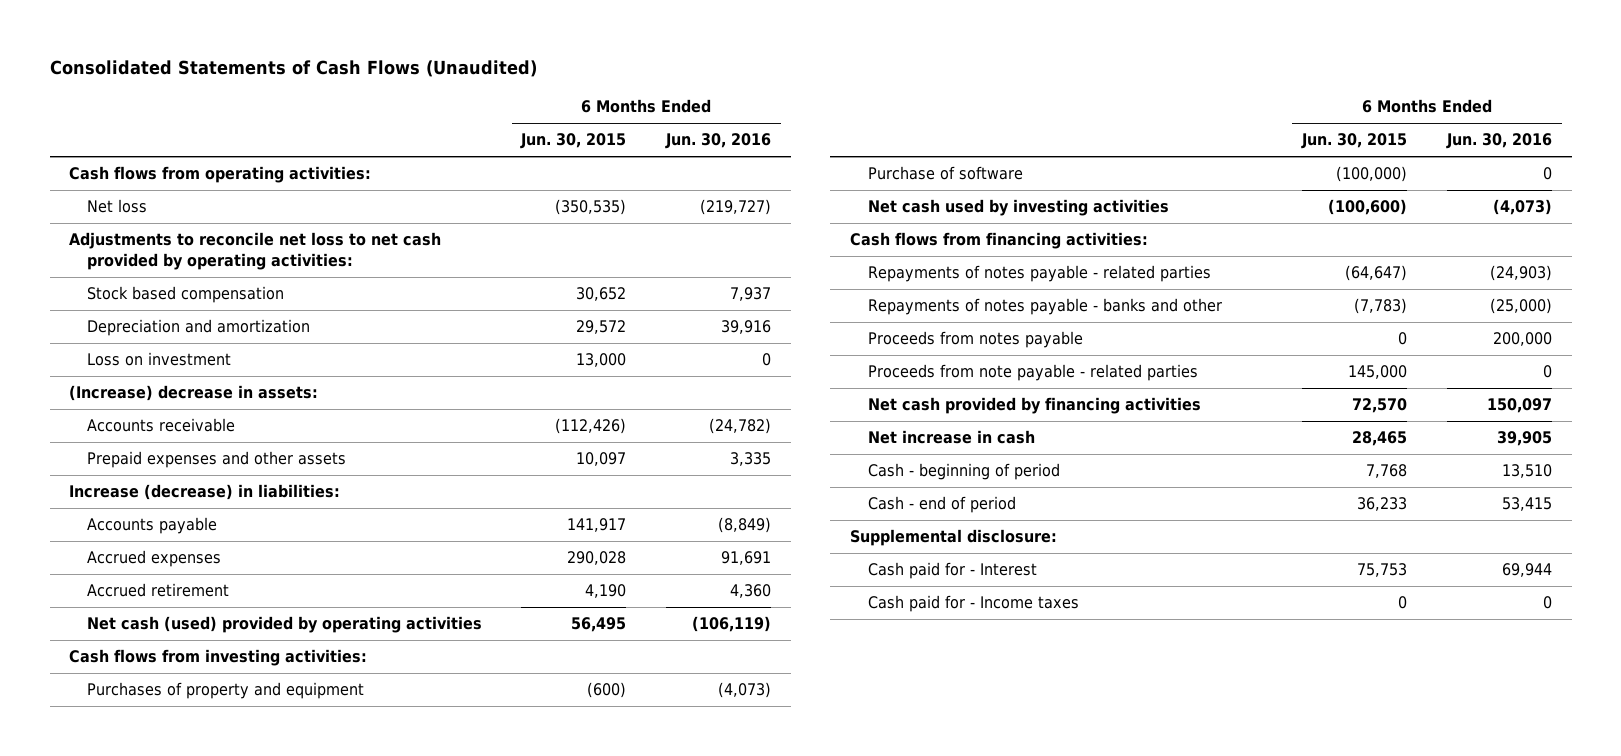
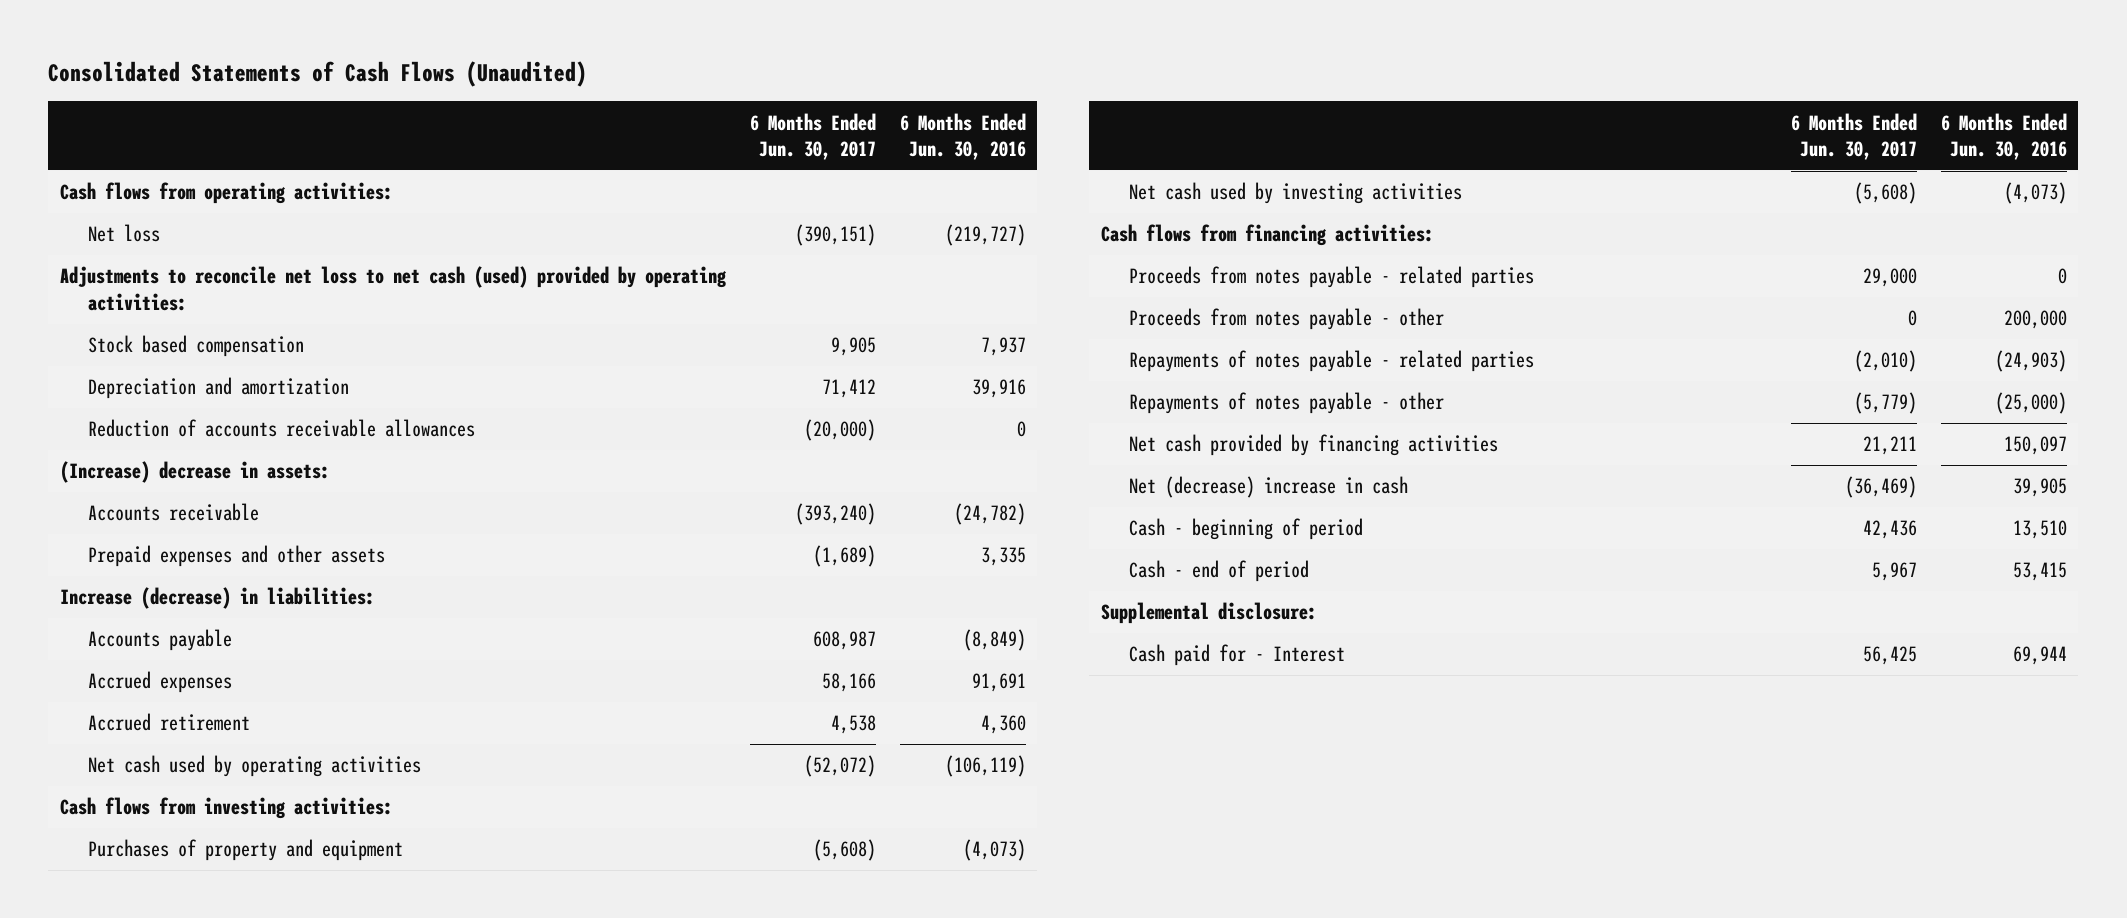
- | 6 Months Ended Jun. 30, 2015 | 6 Months Ended Jun. 30, 2016
+ | 6 Months Ended Jun. 30, 2017 | 6 Months Ended Jun. 30, 2016
- Adjustments to reconcile net loss to net cash provided by operating activities:
+ Adjustments to reconcile net loss to net cash (used) provided by operating activities:
- Loss on investment | 13,000 | 0
+ Reduction of accounts receivable allowances | (20,000) | 0
- Net cash (used) provided by operating activities | 56,495 | (106,119)
+ Net cash used by operating activities | (52,072) | (106,119)
- Purchase of software | (100,000) | 0
+ Proceeds from notes payable - related parties | 29,000 | 0
+ Proceeds from notes payable - other | 0 | 200,000
- Repayments of notes payable - banks and other | (7,783) | (25,000)
- Proceeds from notes payable | 0 | 200,000
- Proceeds from note payable - related parties | 145,000 | 0
+ Repayments of notes payable - other | (5,779) | (25,000)
- Net increase in cash | 28,465 | 39,905
+ Net (decrease) increase in cash | (36,469) | 39,905
- Cash paid for - Income taxes | 0 | 0

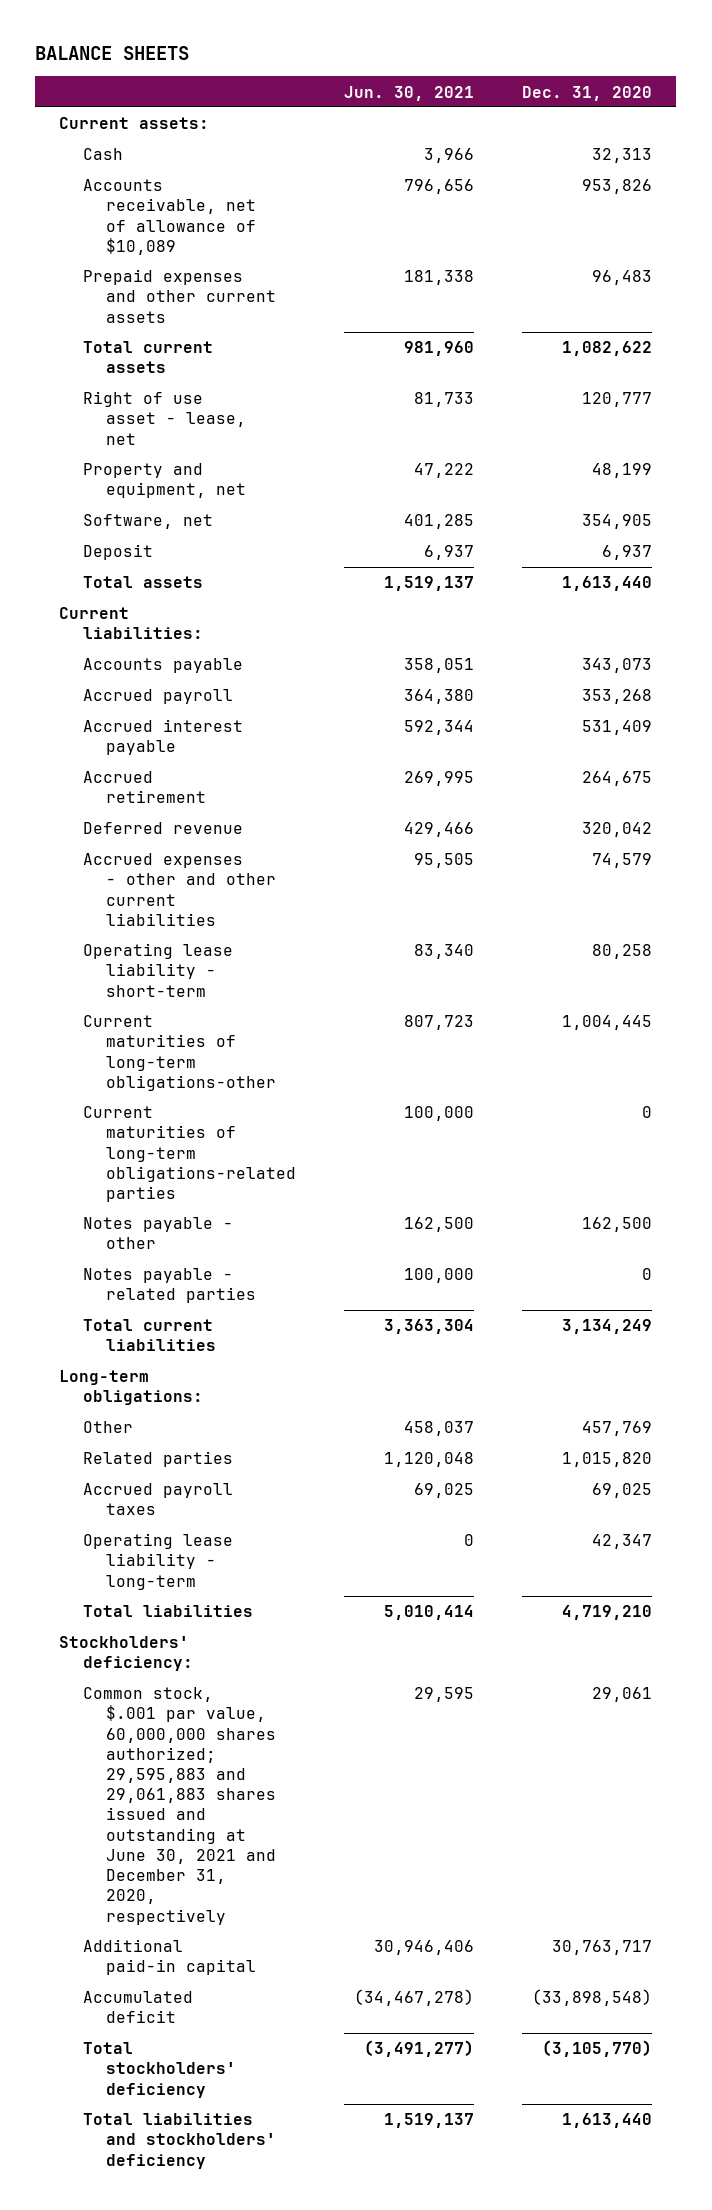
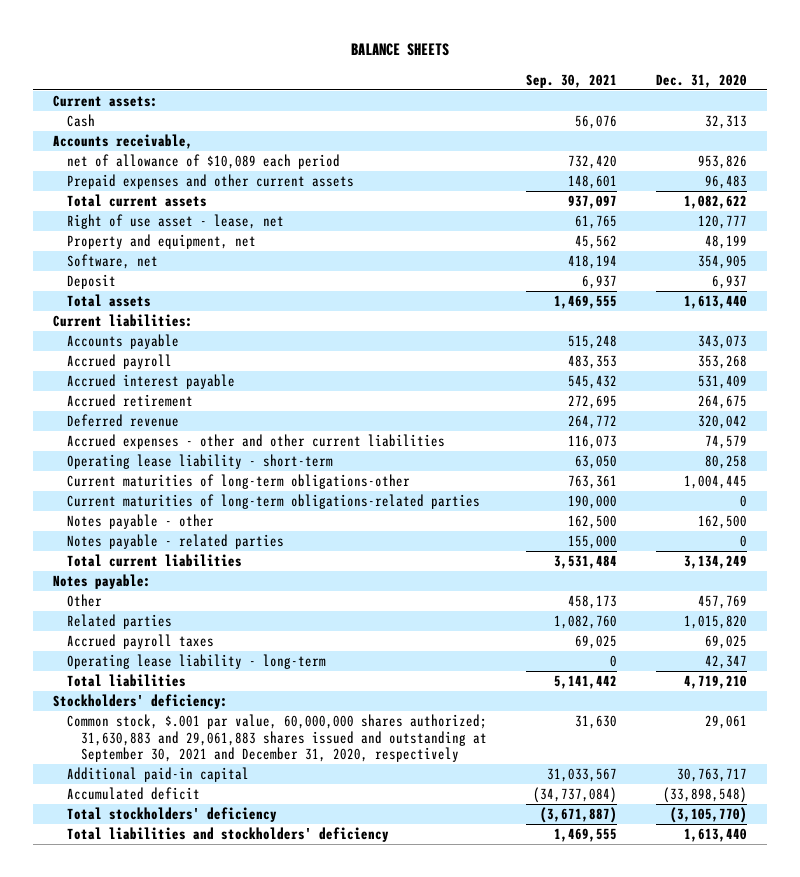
- | Jun. 30, 2021 | Dec. 31, 2020
+ | Sep. 30, 2021 | Dec. 31, 2020
- Accounts receivable, net of allowance of $10,089 | 796,656 | 953,826
+ Accounts receivable,
+ net of allowance of $10,089 each period | 732,420 | 953,826
- Long-term obligations:
+ Notes payable:
- Common stock, $.001 par value, 60,000,000 shares authorized; 29,595,883 and 29,061,883 shares issued and outstanding at June 30, 2021 and December 31, 2020, respectively | 29,595 | 29,061
+ Common stock, $.001 par value, 60,000,000 shares authorized; 31,630,883 and 29,061,883 shares issued and outstanding at September 30, 2021 and December 31, 2020, respectively | 31,630 | 29,061

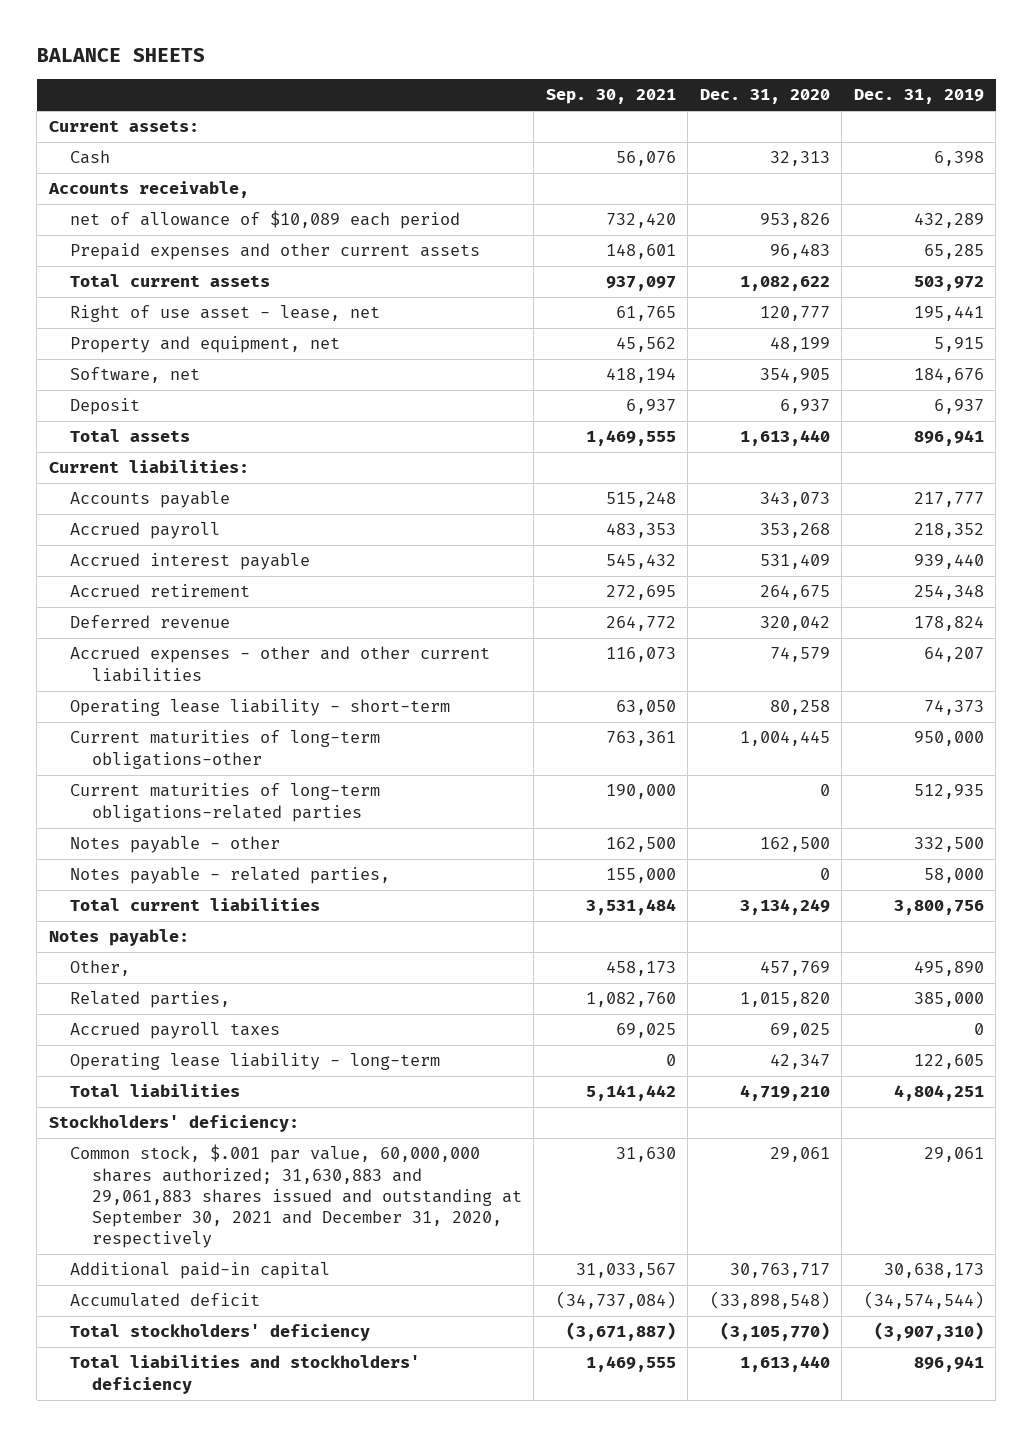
- | Sep. 30, 2021 | Dec. 31, 2020
+ | Sep. 30, 2021 | Dec. 31, 2020 | Dec. 31, 2019
- Notes payable - related parties | 155,000 | 0
+ Notes payable - related parties, | 155,000 | 0 | 58,000
- Other | 458,173 | 457,769
- Related parties | 1,082,760 | 1,015,820
+ Other, | 458,173 | 457,769 | 495,890
+ Related parties, | 1,082,760 | 1,015,820 | 385,000

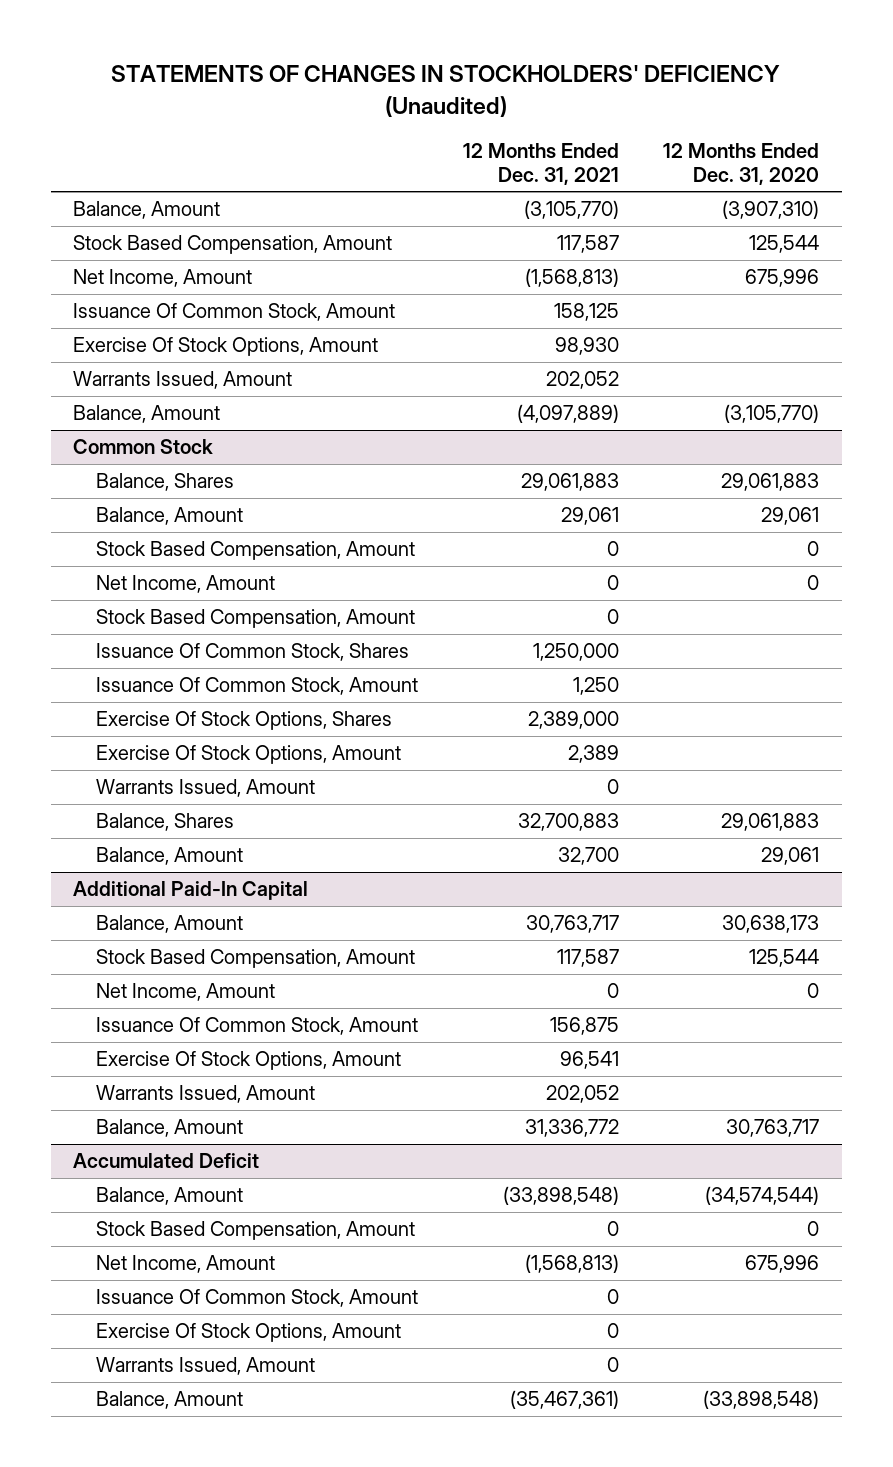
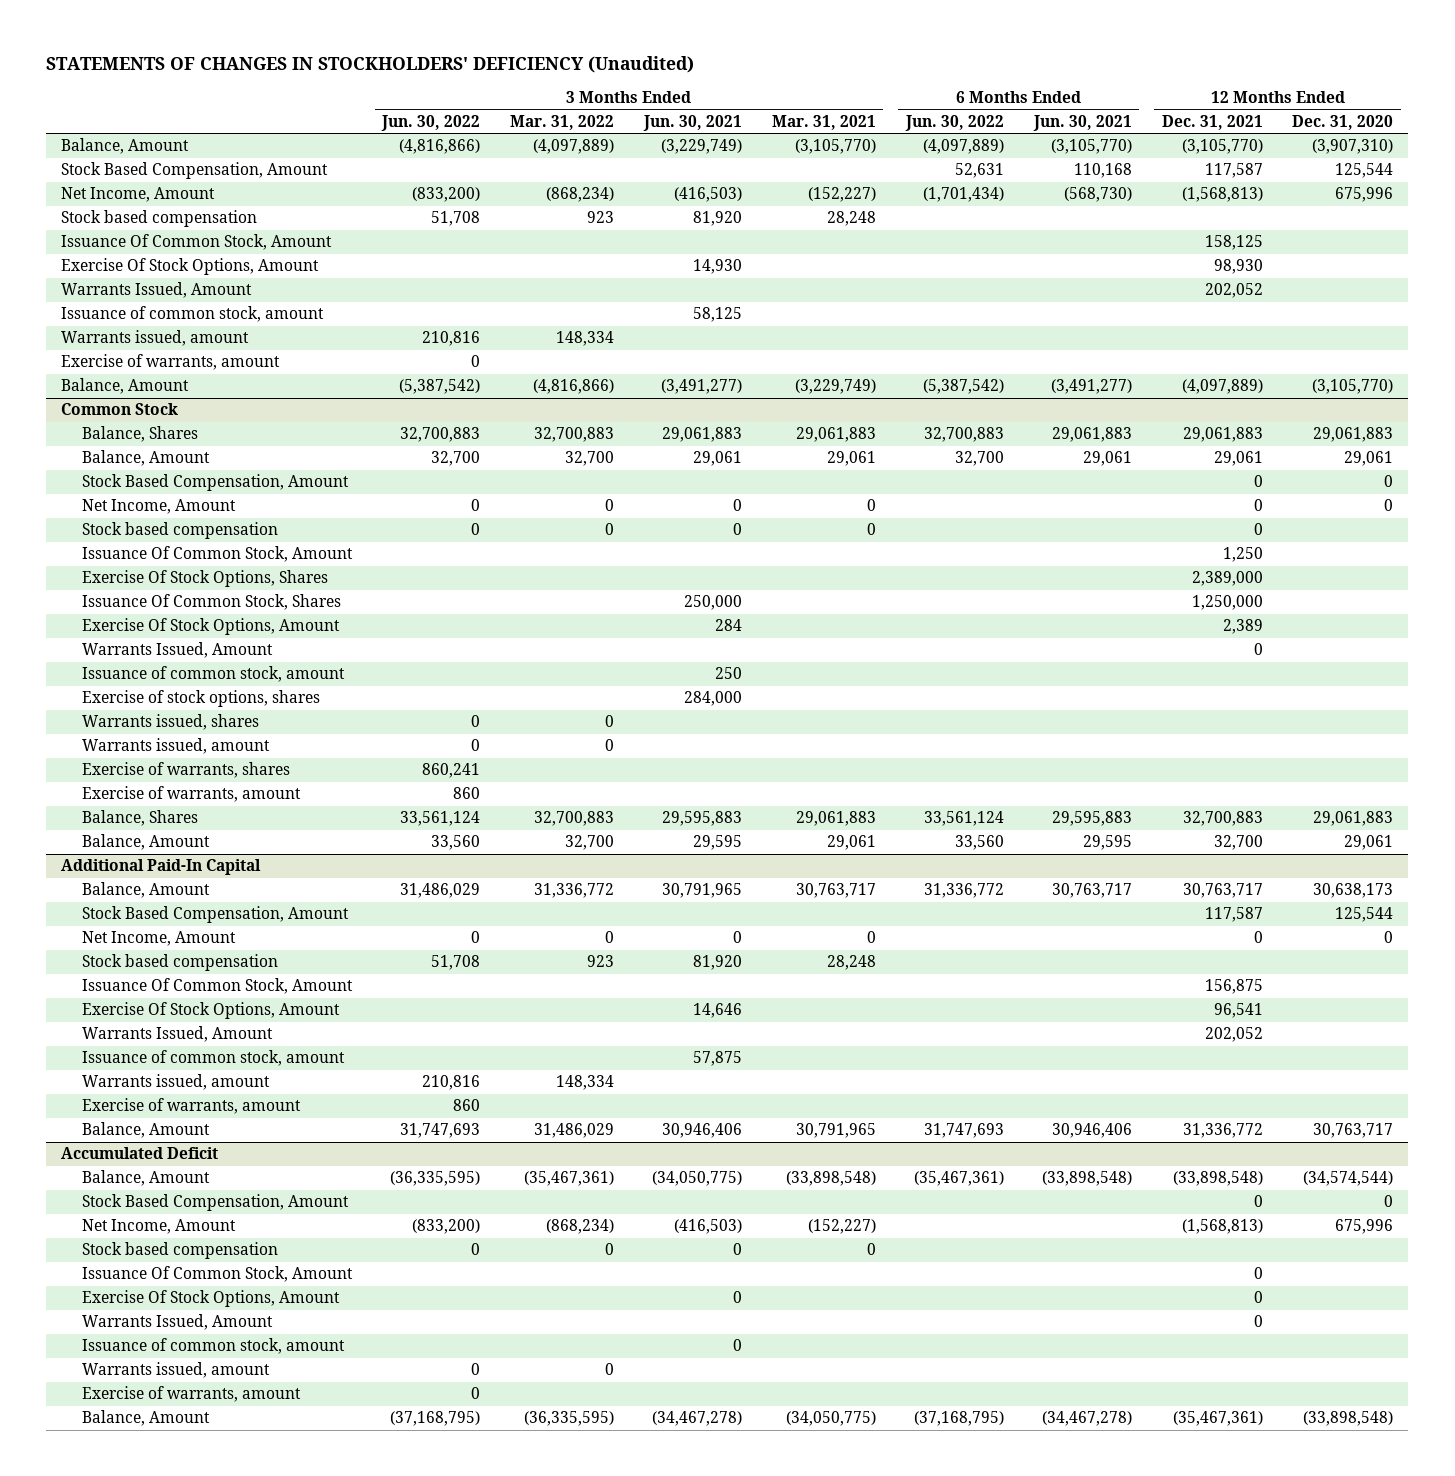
- | 12 Months Ended Dec. 31, 2021 | 12 Months Ended Dec. 31, 2020
+ | 3 Months Ended Jun. 30, 2022 | 3 Months Ended Mar. 31, 2022 | 3 Months Ended Jun. 30, 2021 | 3 Months Ended Mar. 31, 2021 | 6 Months Ended Jun. 30, 2022 | 6 Months Ended Jun. 30, 2021 | 12 Months Ended Dec. 31, 2021 | 12 Months Ended Dec. 31, 2020
+ Stock based compensation | 51,708 | 923 | 81,920 | 28,248 | | | |
+ Issuance of common stock, amount | | | 58,125 | | | | |
+ Warrants issued, amount | 210,816 | 148,334 | | | | | |
+ Exercise of warrants, amount | 0 | | | | | | |
@ Common Stock
- Stock Based Compensation, Amount | 0 |
+ Stock based compensation | 0 | 0 | 0 | 0 | | | 0 |
moved down: Issuance Of Common Stock, Shares | | | 250,000 | | | | 1,250,000 |
+ Issuance of common stock, amount | | | 250 | | | | |
+ Exercise of stock options, shares | | | 284,000 | | | | |
+ Warrants issued, shares | 0 | 0 | | | | | |
+ Warrants issued, amount | 0 | 0 | | | | | |
+ Exercise of warrants, shares | 860,241 | | | | | | |
+ Exercise of warrants, amount | 860 | | | | | | |
@ Additional Paid-In Capital
+ Stock based compensation | 51,708 | 923 | 81,920 | 28,248 | | | |
+ Issuance of common stock, amount | | | 57,875 | | | | |
+ Warrants issued, amount | 210,816 | 148,334 | | | | | |
+ Exercise of warrants, amount | 860 | | | | | | |
@ Accumulated Deficit
+ Stock based compensation | 0 | 0 | 0 | 0 | | | |
+ Issuance of common stock, amount | | | 0 | | | | |
+ Warrants issued, amount | 0 | 0 | | | | | |
+ Exercise of warrants, amount | 0 | | | | | | |

